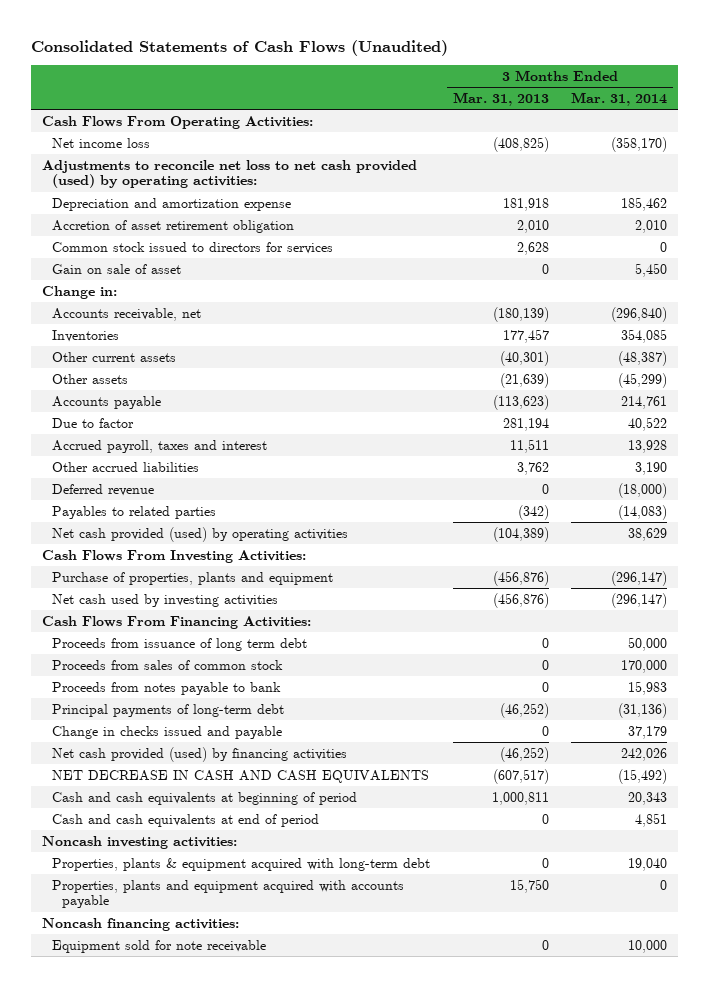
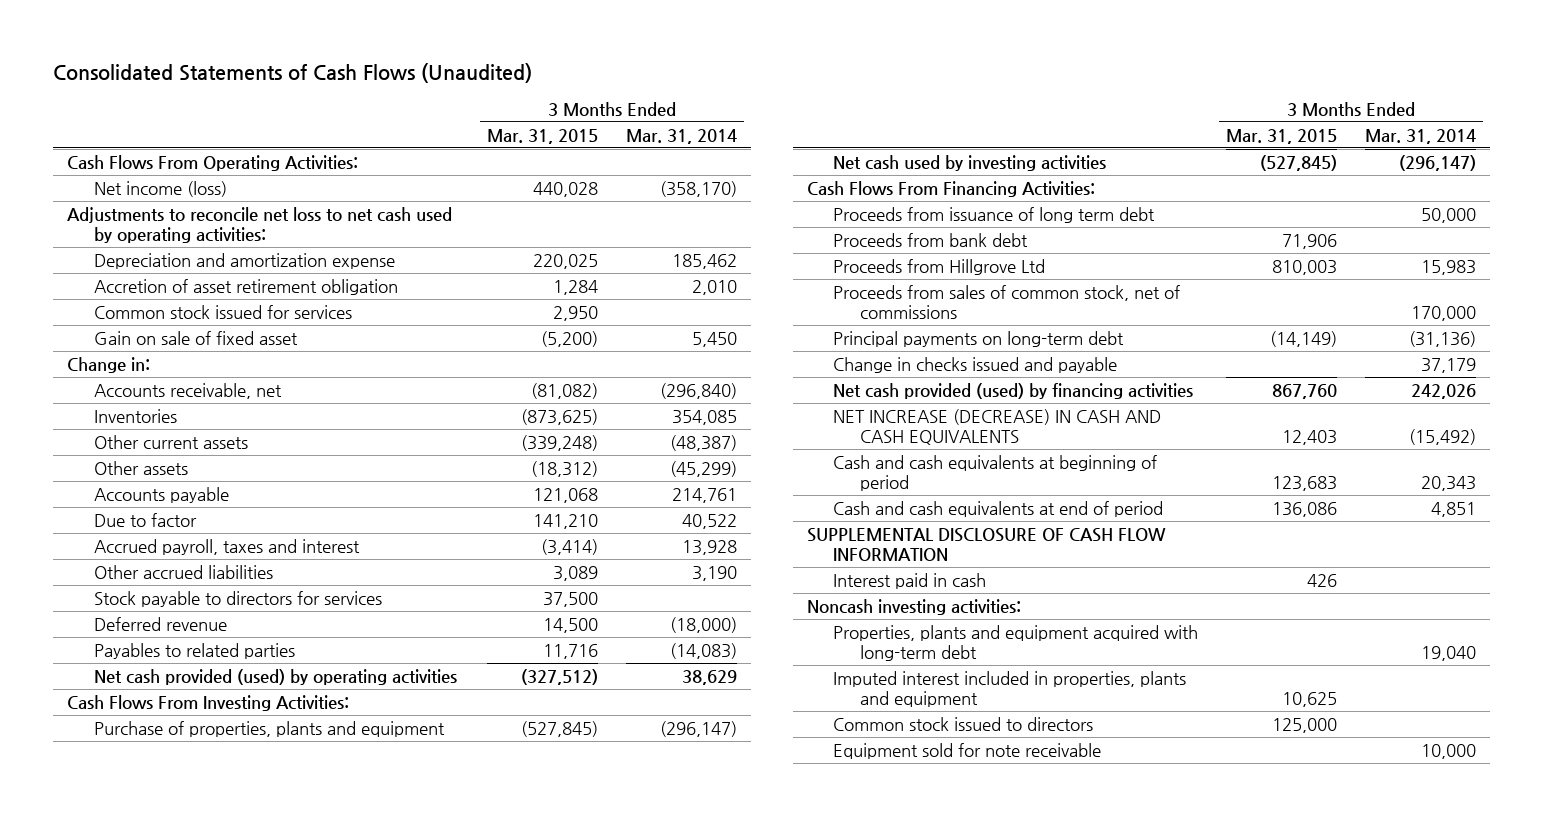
- | 3 Months Ended Mar. 31, 2013 | 3 Months Ended Mar. 31, 2014
+ | 3 Months Ended Mar. 31, 2015 | 3 Months Ended Mar. 31, 2014
- Net income loss | (408,825) | (358,170)
- Adjustments to reconcile net loss to net cash provided (used) by operating activities:
+ Net income (loss) | 440,028 | (358,170)
+ Adjustments to reconcile net loss to net cash used by operating activities:
- Common stock issued to directors for services | 2,628 | 0
- Gain on sale of asset | 0 | 5,450
+ Common stock issued for services | 2,950 |
+ Gain on sale of fixed asset | (5,200) | 5,450
+ Stock payable to directors for services | 37,500 |
- Proceeds from sales of common stock | 0 | 170,000
- Proceeds from notes payable to bank | 0 | 15,983
- Principal payments of long-term debt | (46,252) | (31,136)
+ Proceeds from bank debt | 71,906 |
+ Proceeds from Hillgrove Ltd | 810,003 | 15,983
+ Proceeds from sales of common stock, net of commissions | | 170,000
+ Principal payments on long-term debt | (14,149) | (31,136)
- NET DECREASE IN CASH AND CASH EQUIVALENTS | (607,517) | (15,492)
+ NET INCREASE (DECREASE) IN CASH AND CASH EQUIVALENTS | 12,403 | (15,492)
+ SUPPLEMENTAL DISCLOSURE OF CASH FLOW INFORMATION
+ Interest paid in cash | 426 |
- Properties, plants & equipment acquired with long-term debt | 0 | 19,040
- Properties, plants and equipment acquired with accounts payable | 15,750 | 0
- Noncash financing activities:
+ Properties, plants and equipment acquired with long-term debt | | 19,040
+ Imputed interest included in properties, plants and equipment | 10,625 |
+ Common stock issued to directors | 125,000 |

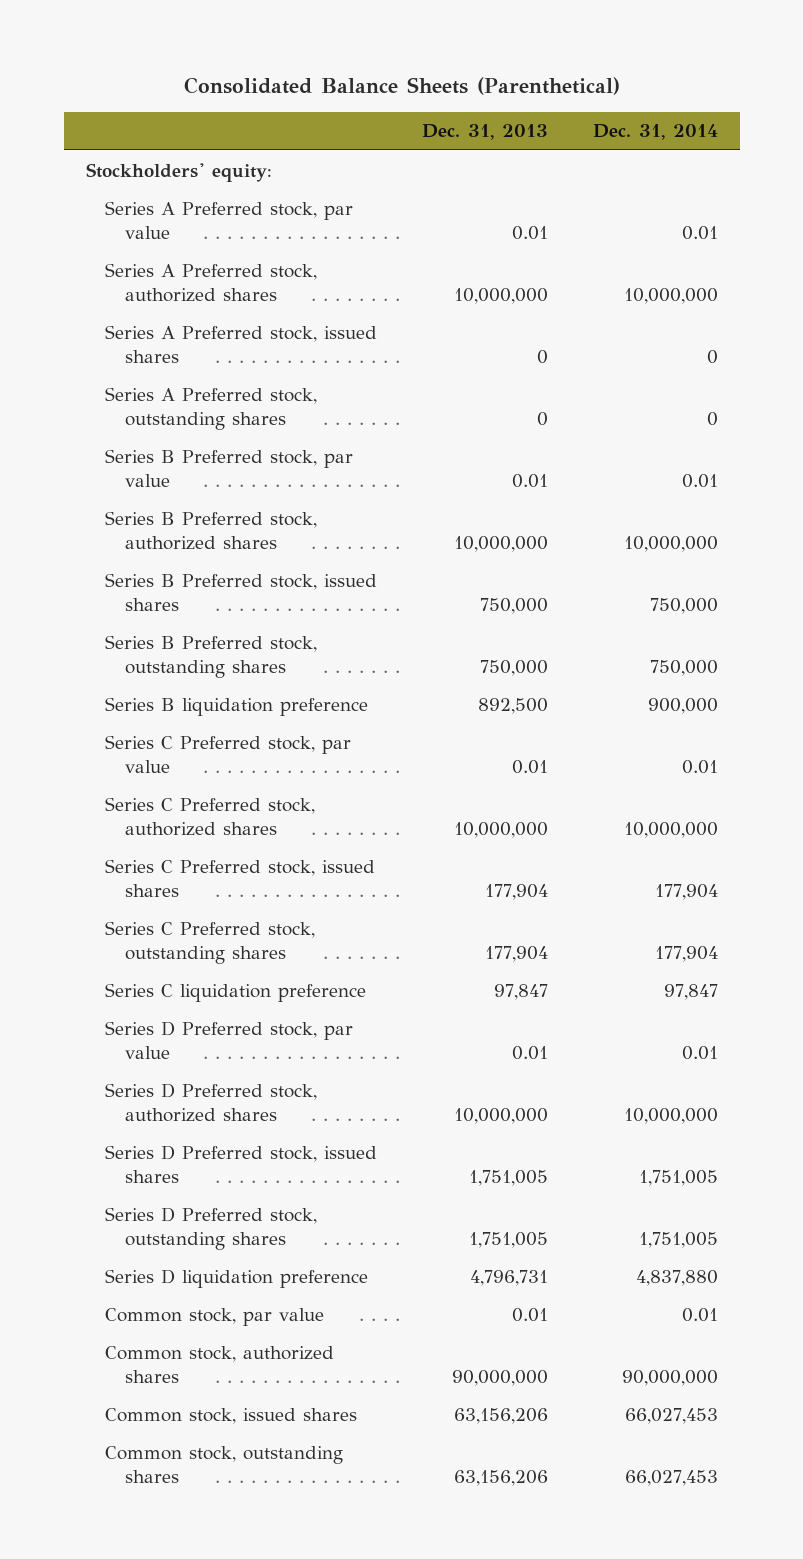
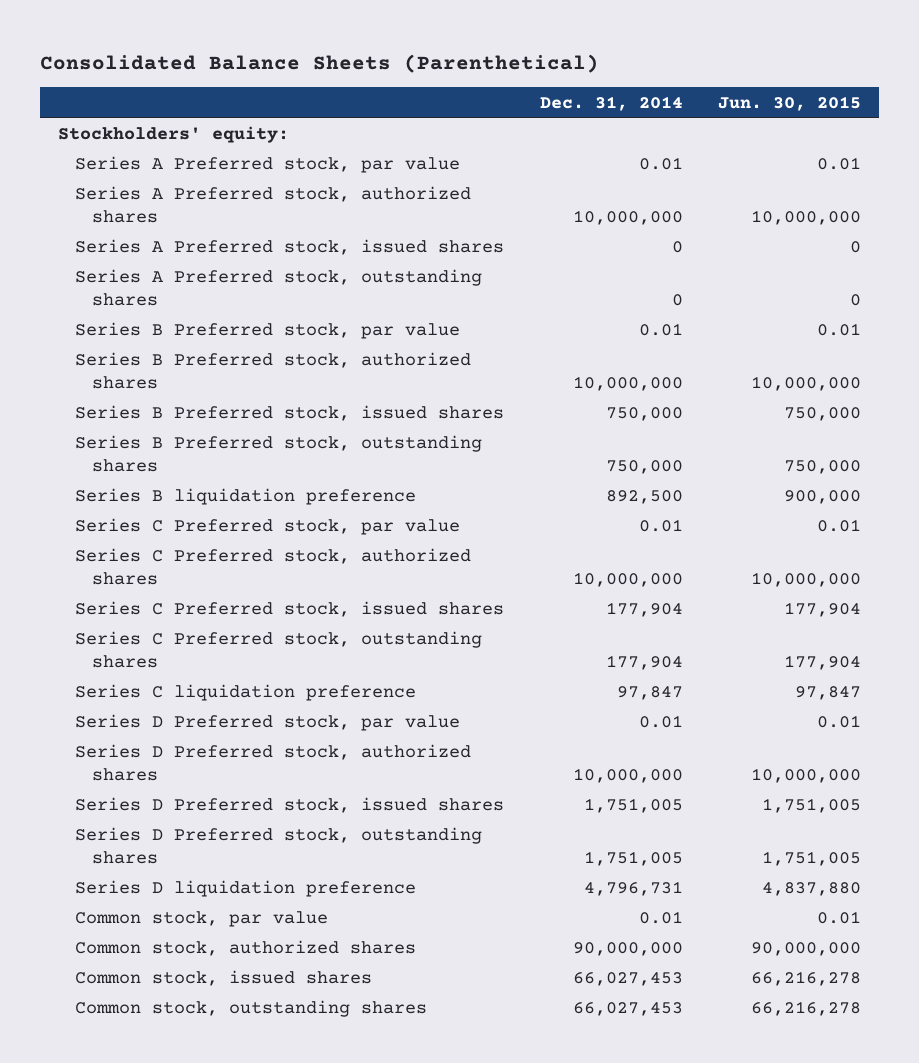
- | Dec. 31, 2013 | Dec. 31, 2014
+ | Dec. 31, 2014 | Jun. 30, 2015
- Series B liquidation preference | 892,500 | 900,000
+ Series B liquidation preference | 892,500 | 900,000
- Series D liquidation preference | 4,796,731 | 4,837,880
+ Series D liquidation preference | 4,796,731 | 4,837,880

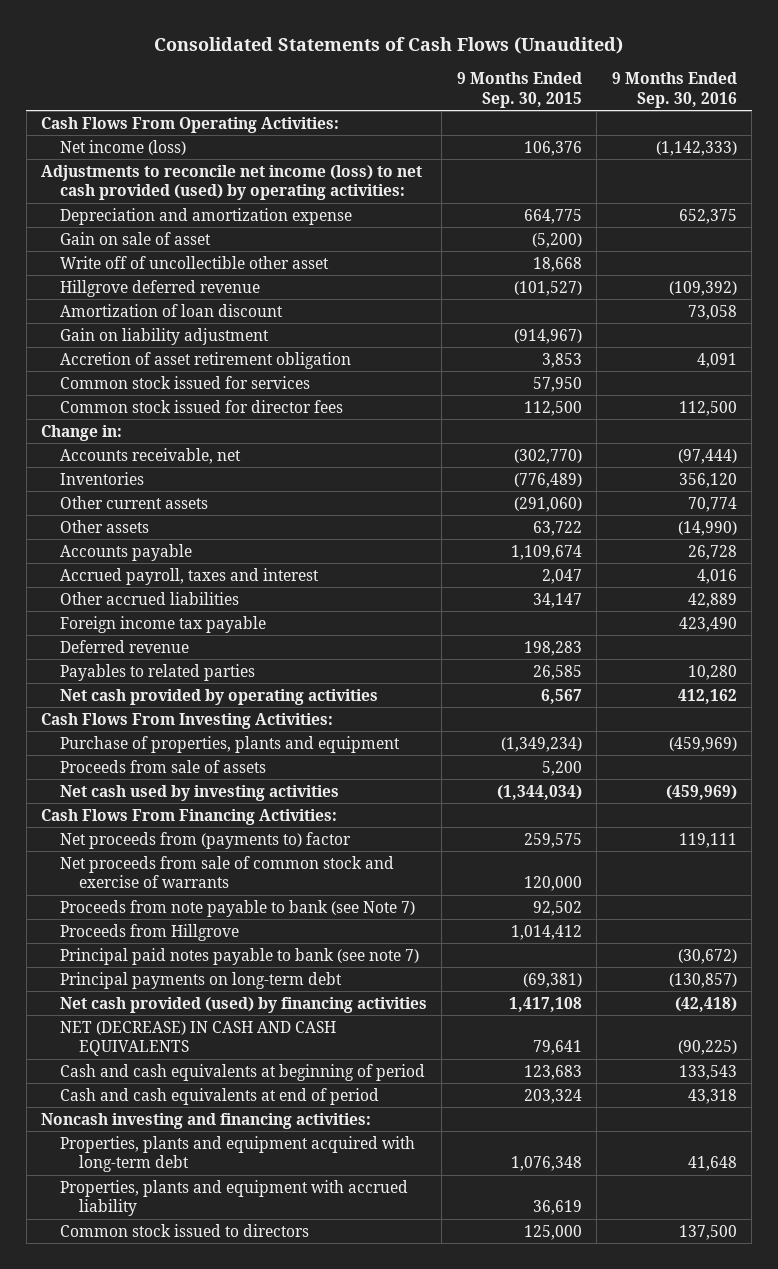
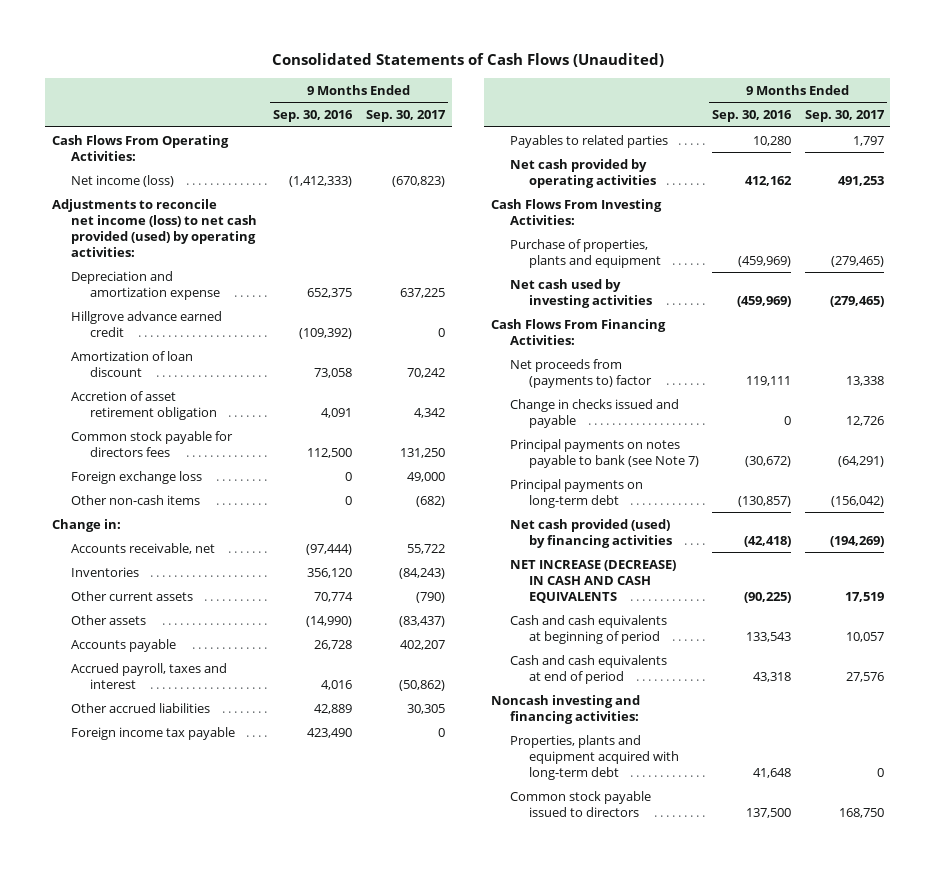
- | 9 Months Ended Sep. 30, 2015 | 9 Months Ended Sep. 30, 2016
+ | 9 Months Ended Sep. 30, 2016 | 9 Months Ended Sep. 30, 2017
- Net income (loss) | 106,376 | (1,142,333)
+ Net income (loss) | (1,412,333) | (670,823)
- Gain on sale of asset | (5,200) |
- Write off of uncollectible other asset | 18,668 |
- Hillgrove deferred revenue | (101,527) | (109,392)
+ Hillgrove advance earned credit | (109,392) | 0
- Gain on liability adjustment | (914,967) |
- Common stock issued for services | 57,950 |
- Common stock issued for director fees | 112,500 | 112,500
+ Common stock payable for directors fees | 112,500 | 131,250
+ Foreign exchange loss | 0 | 49,000
+ Other non-cash items | 0 | (682)
- Deferred revenue | 198,283 |
- Proceeds from sale of assets | 5,200 |
- Net proceeds from sale of common stock and exercise of warrants | 120,000 |
- Proceeds from note payable to bank (see Note 7) | 92,502 |
- Proceeds from Hillgrove | 1,014,412 |
- Principal paid notes payable to bank (see note 7) | | (30,672)
+ Change in checks issued and payable | 0 | 12,726
+ Principal payments on notes payable to bank (see Note 7) | (30,672) | (64,291)
- NET (DECREASE) IN CASH AND CASH EQUIVALENTS | 79,641 | (90,225)
+ NET INCREASE (DECREASE) IN CASH AND CASH EQUIVALENTS | (90,225) | 17,519
- Properties, plants and equipment with accrued liability | 36,619 |
- Common stock issued to directors | 125,000 | 137,500
+ Common stock payable issued to directors | 137,500 | 168,750

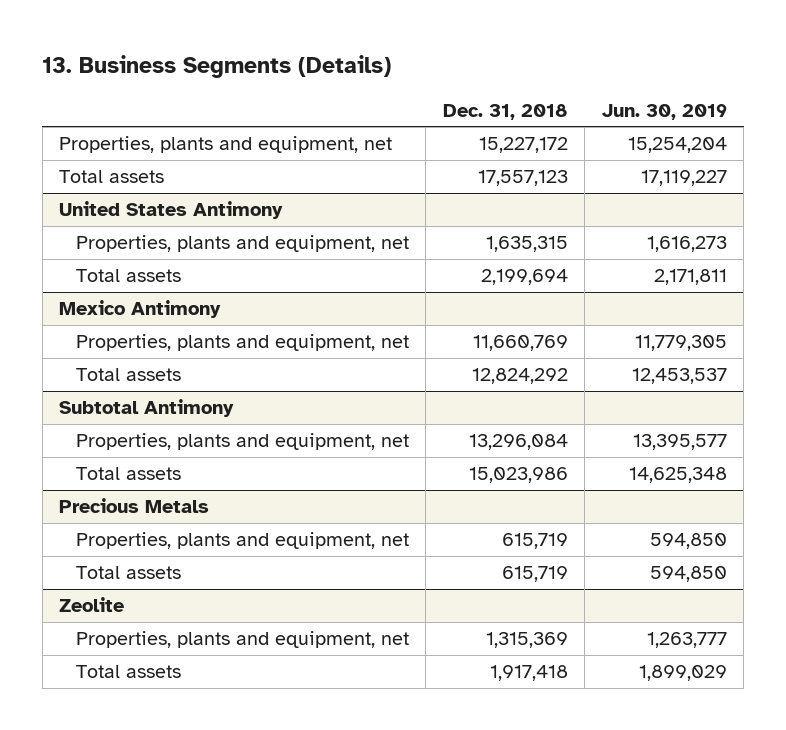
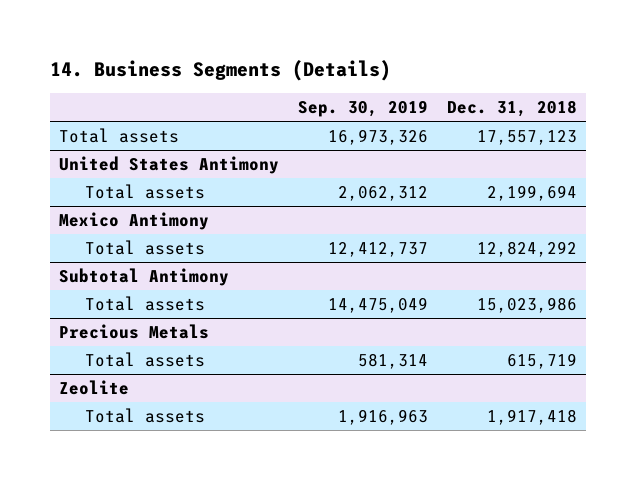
- 13. Business Segments (Details)
+ 14. Business Segments (Details)
- | Dec. 31, 2018 | Jun. 30, 2019
+ | Sep. 30, 2019 | Dec. 31, 2018
- Properties, plants and equipment, net | 15,227,172 | 15,254,204
@ United States Antimony
- Properties, plants and equipment, net | 1,635,315 | 1,616,273
@ Mexico Antimony
- Properties, plants and equipment, net | 11,660,769 | 11,779,305
@ Subtotal Antimony
- Properties, plants and equipment, net | 13,296,084 | 13,395,577
@ Precious Metals
- Properties, plants and equipment, net | 615,719 | 594,850
@ Zeolite
- Properties, plants and equipment, net | 1,315,369 | 1,263,777

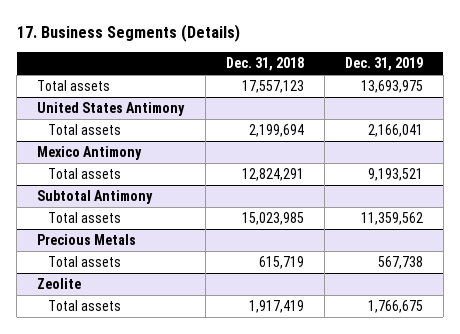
- 14. Business Segments (Details)
+ 17. Business Segments (Details)
- | Sep. 30, 2019 | Dec. 31, 2018
+ | Dec. 31, 2018 | Dec. 31, 2019
@ Mexico Antimony
- Total assets | 12,412,737 | 12,824,292
+ Total assets | 12,824,291 | 9,193,521
@ Subtotal Antimony
- Total assets | 14,475,049 | 15,023,986
+ Total assets | 15,023,985 | 11,359,562
@ Zeolite
- Total assets | 1,916,963 | 1,917,418
+ Total assets | 1,917,419 | 1,766,675

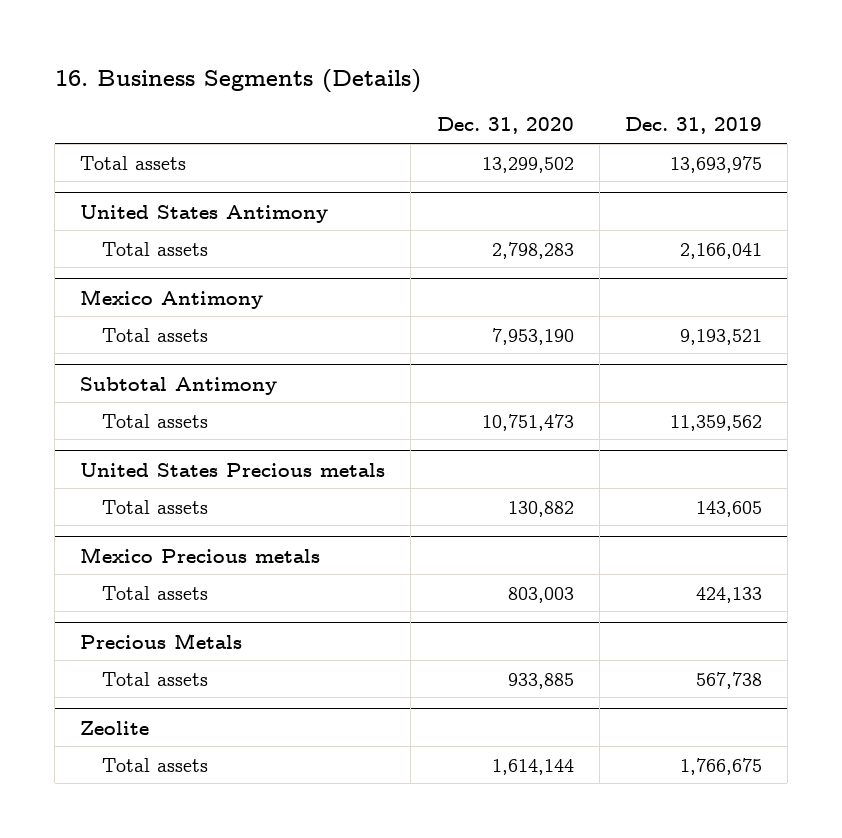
- 17. Business Segments (Details)
+ 16. Business Segments (Details)
- | Dec. 31, 2018 | Dec. 31, 2019
+ | Dec. 31, 2020 | Dec. 31, 2019
+ United States Precious metals
+ Total assets | 130,882 | 143,605
+ Mexico Precious metals
+ Total assets | 803,003 | 424,133

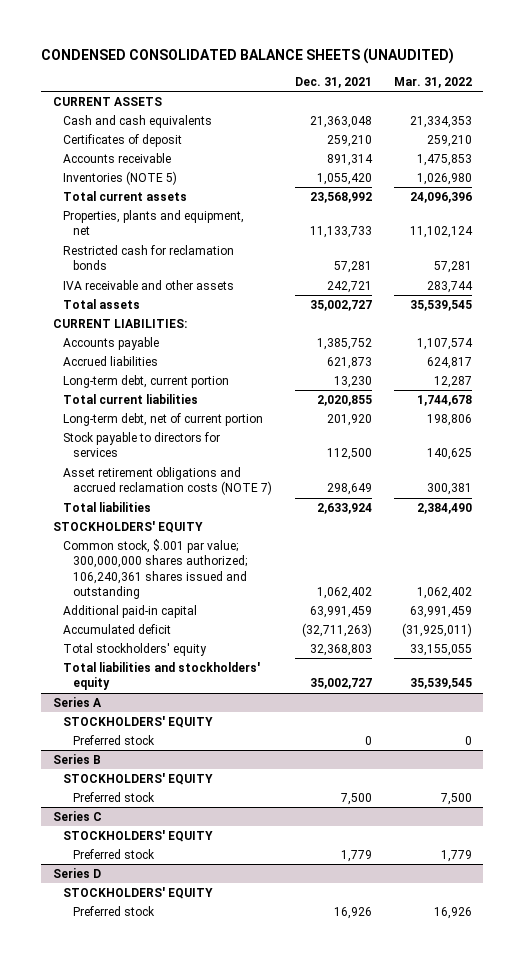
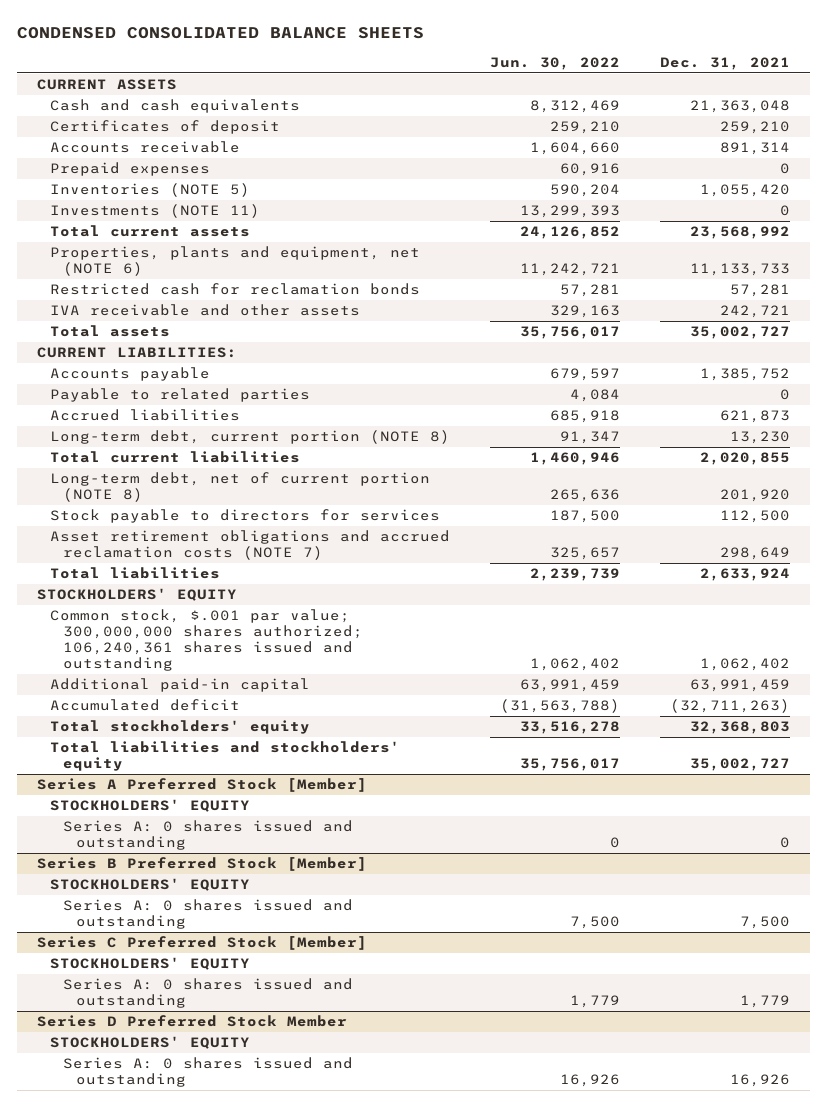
- CONDENSED CONSOLIDATED BALANCE SHEETS (UNAUDITED)
+ CONDENSED CONSOLIDATED BALANCE SHEETS
- | Dec. 31, 2021 | Mar. 31, 2022
+ | Jun. 30, 2022 | Dec. 31, 2021
+ Prepaid expenses | 60,916 | 0
+ Investments (NOTE 11) | 13,299,393 | 0
- Properties, plants and equipment, net | 11,133,733 | 11,102,124
+ Properties, plants and equipment, net (NOTE 6) | 11,242,721 | 11,133,733
+ Payable to related parties | 4,084 | 0
- Long-term debt, current portion | 13,230 | 12,287
+ Long-term debt, current portion (NOTE 8) | 91,347 | 13,230
- Long-term debt, net of current portion | 201,920 | 198,806
+ Long-term debt, net of current portion (NOTE 8) | 265,636 | 201,920
- Series A
+ Series A Preferred Stock [Member]
- Preferred stock | 0 | 0
- Series B
+ Series A: 0 shares issued and outstanding | 0 | 0
+ Series B Preferred Stock [Member]
- Preferred stock | 7,500 | 7,500
- Series C
+ Series A: 0 shares issued and outstanding | 7,500 | 7,500
+ Series C Preferred Stock [Member]
- Preferred stock | 1,779 | 1,779
- Series D
+ Series A: 0 shares issued and outstanding | 1,779 | 1,779
+ Series D Preferred Stock Member
- Preferred stock | 16,926 | 16,926
+ Series A: 0 shares issued and outstanding | 16,926 | 16,926

